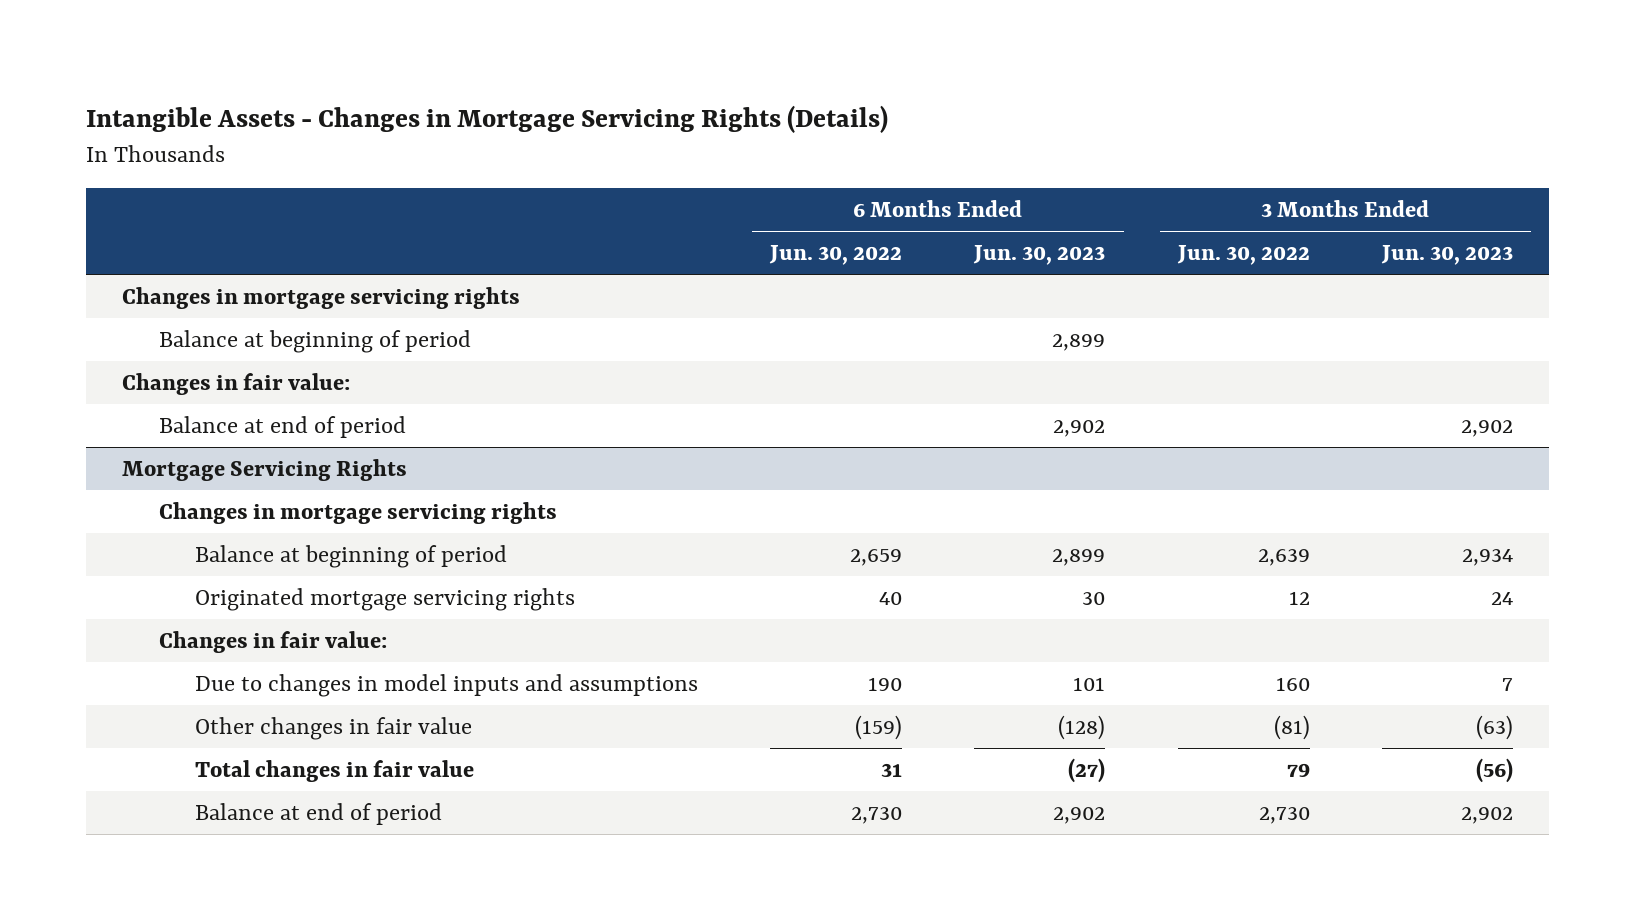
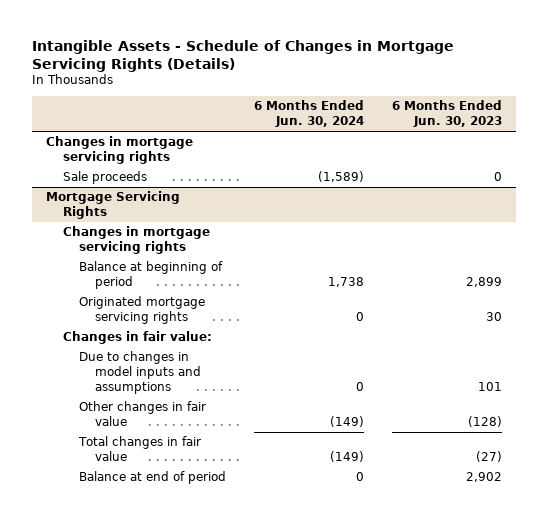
- Intangible Assets - Changes in Mortgage Servicing Rights (Details)
+ Intangible Assets - Schedule of Changes in Mortgage Servicing Rights (Details)
- | 6 Months Ended Jun. 30, 2022 | 6 Months Ended Jun. 30, 2023 | 3 Months Ended Jun. 30, 2022 | 3 Months Ended Jun. 30, 2023
+ | 6 Months Ended Jun. 30, 2024 | 6 Months Ended Jun. 30, 2023
- Balance at beginning of period | | 2,899 | |
- Changes in fair value:
- Balance at end of period | | 2,902 | | 2,902
+ Sale proceeds | (1,589) | 0

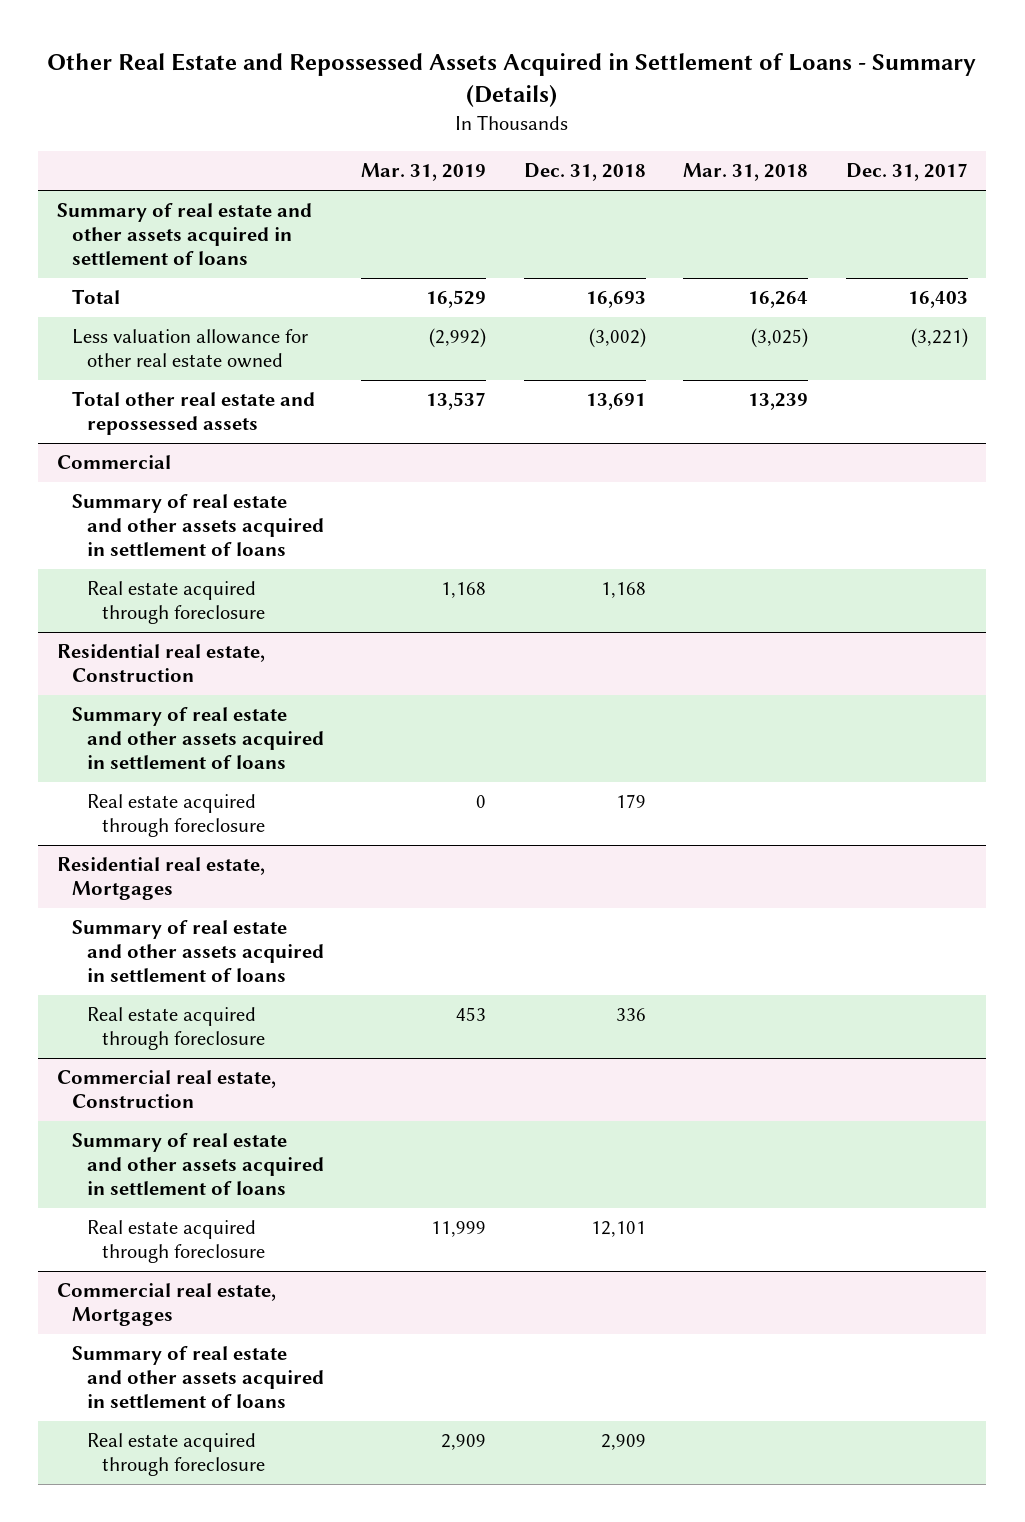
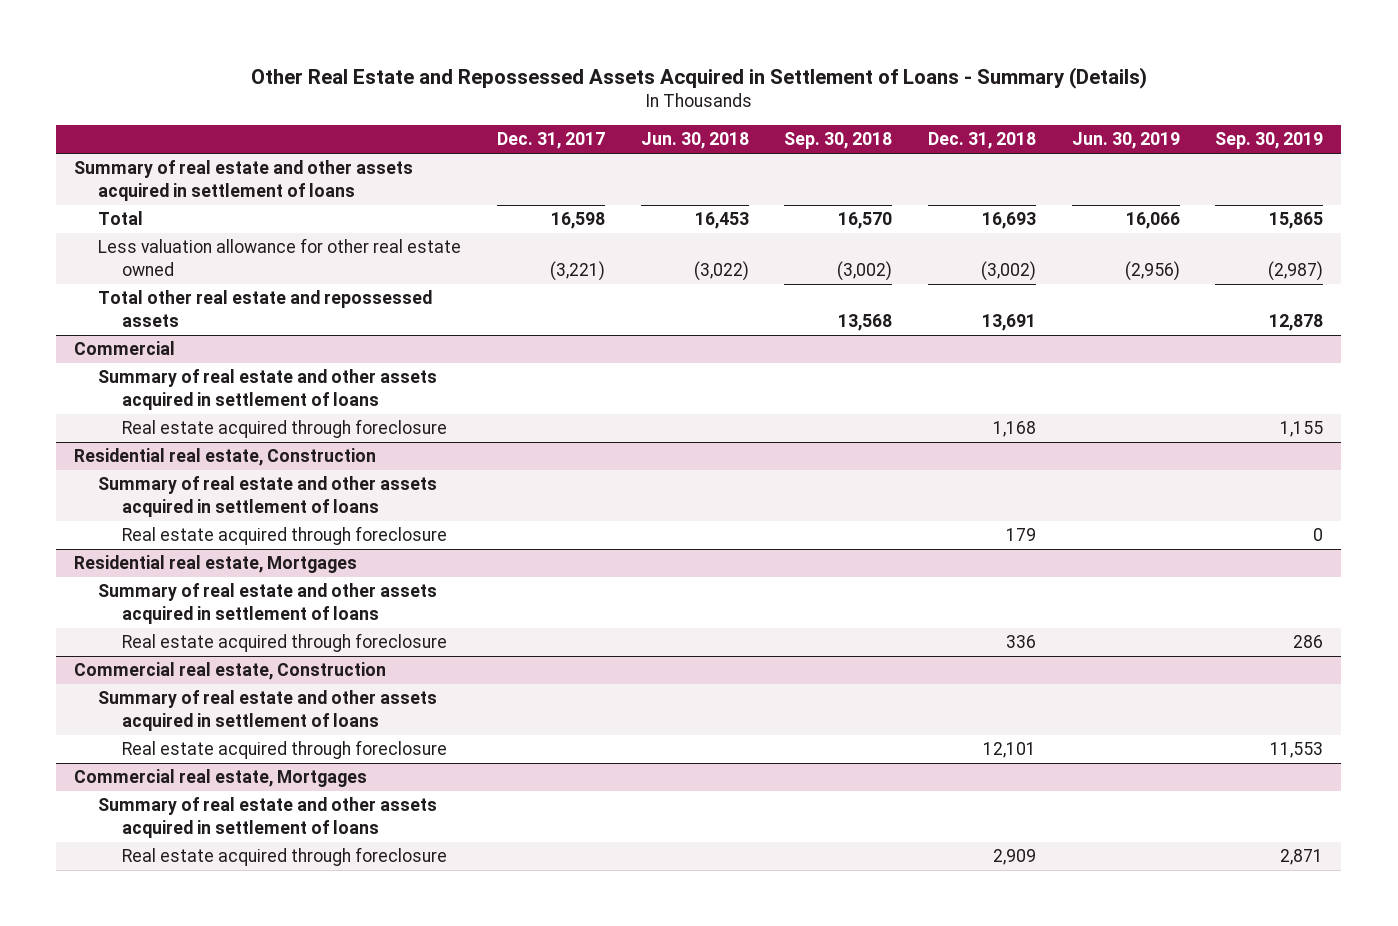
- | Mar. 31, 2019 | Dec. 31, 2018 | Mar. 31, 2018 | Dec. 31, 2017
+ | Dec. 31, 2017 | Jun. 30, 2018 | Sep. 30, 2018 | Dec. 31, 2018 | Jun. 30, 2019 | Sep. 30, 2019
- Total | 16,529 | 16,693 | 16,264 | 16,403
+ Total | 16,598 | 16,453 | 16,570 | 16,693 | 16,066 | 15,865

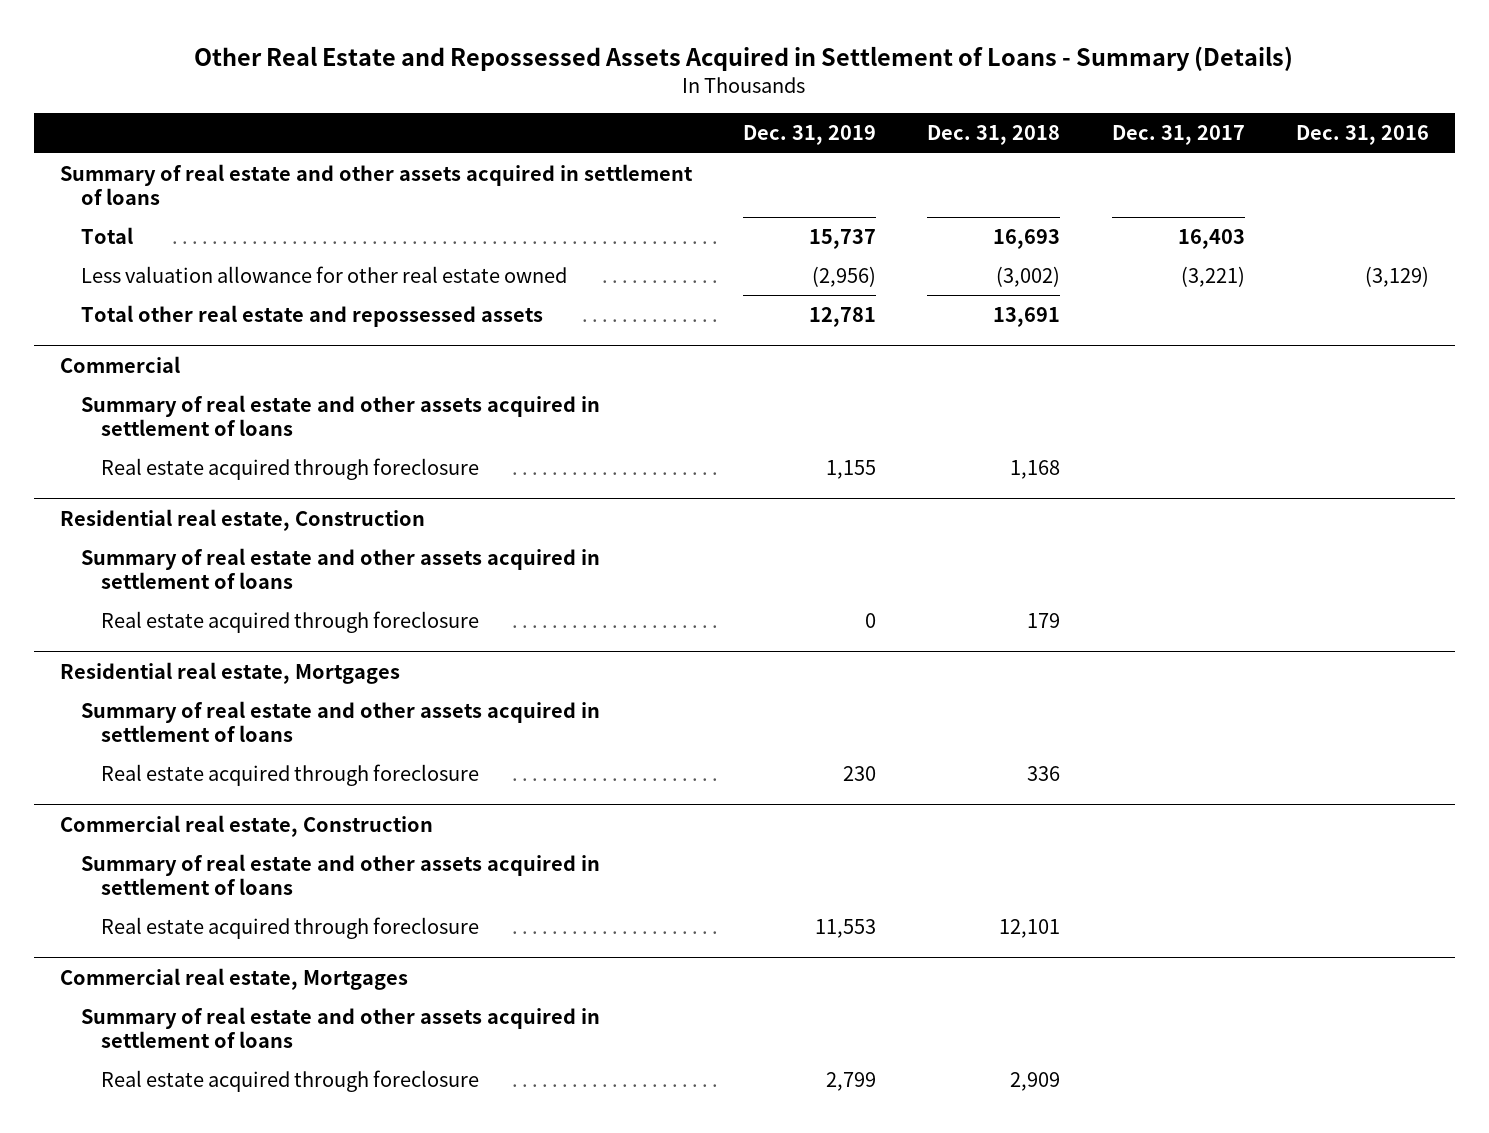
- | Dec. 31, 2017 | Jun. 30, 2018 | Sep. 30, 2018 | Dec. 31, 2018 | Jun. 30, 2019 | Sep. 30, 2019
+ | Dec. 31, 2019 | Dec. 31, 2018 | Dec. 31, 2017 | Dec. 31, 2016
- Total | 16,598 | 16,453 | 16,570 | 16,693 | 16,066 | 15,865
+ Total | 15,737 | 16,693 | 16,403 |

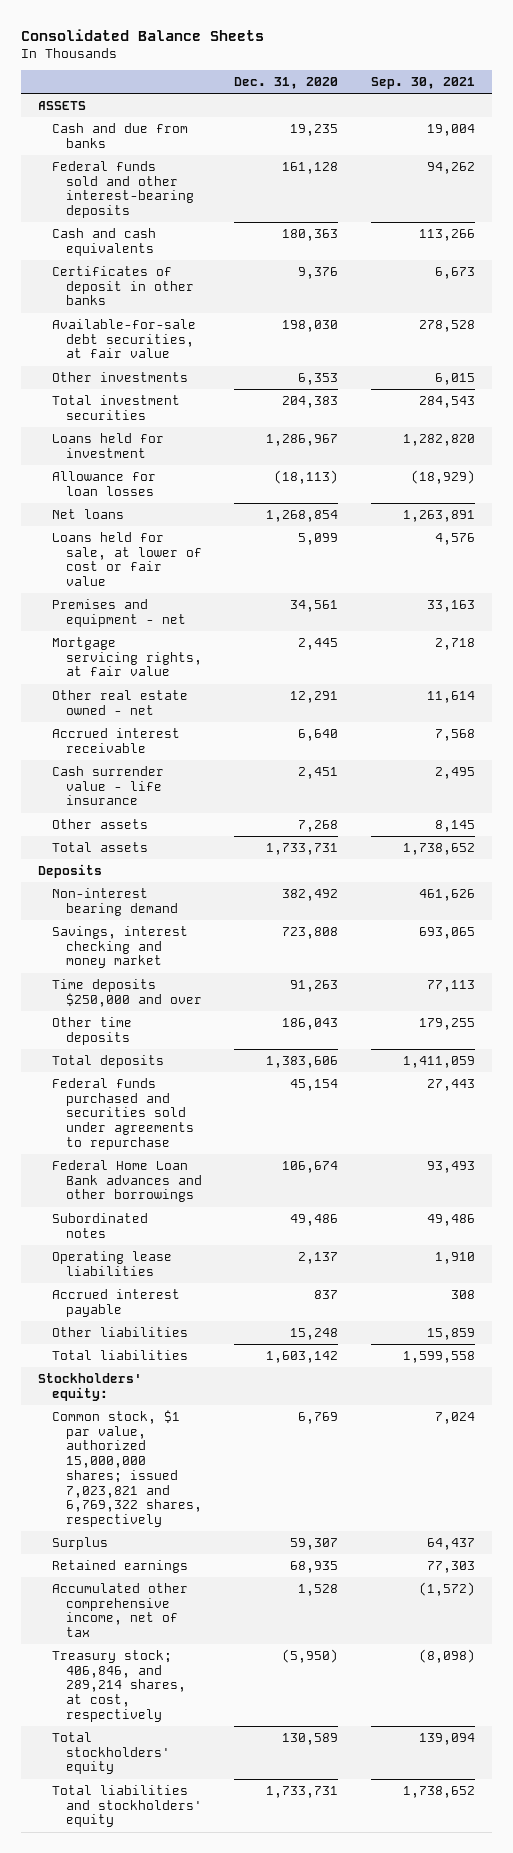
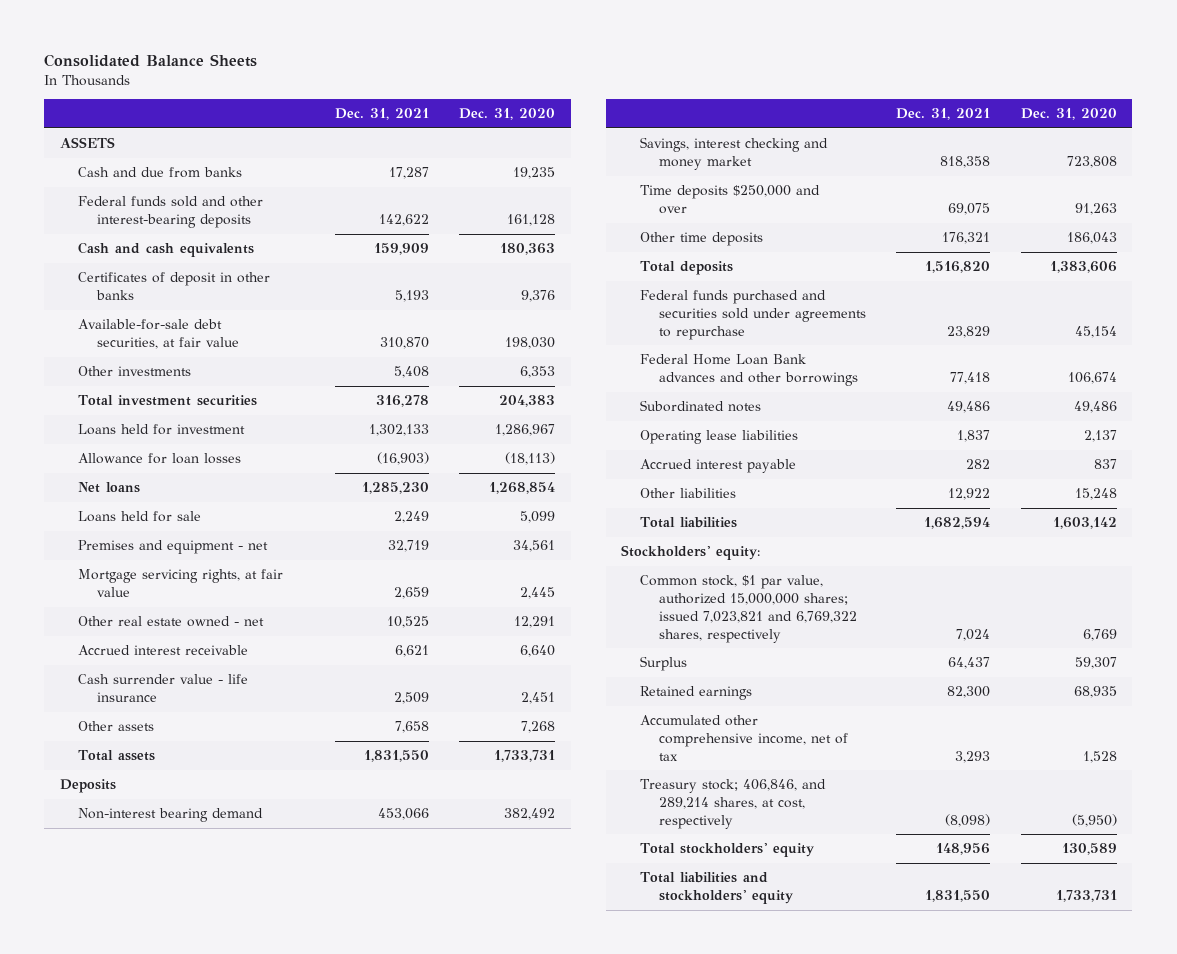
- | Dec. 31, 2020 | Sep. 30, 2021
+ | Dec. 31, 2021 | Dec. 31, 2020
- Loans held for sale, at lower of cost or fair value | 5,099 | 4,576
+ Loans held for sale | 2,249 | 5,099

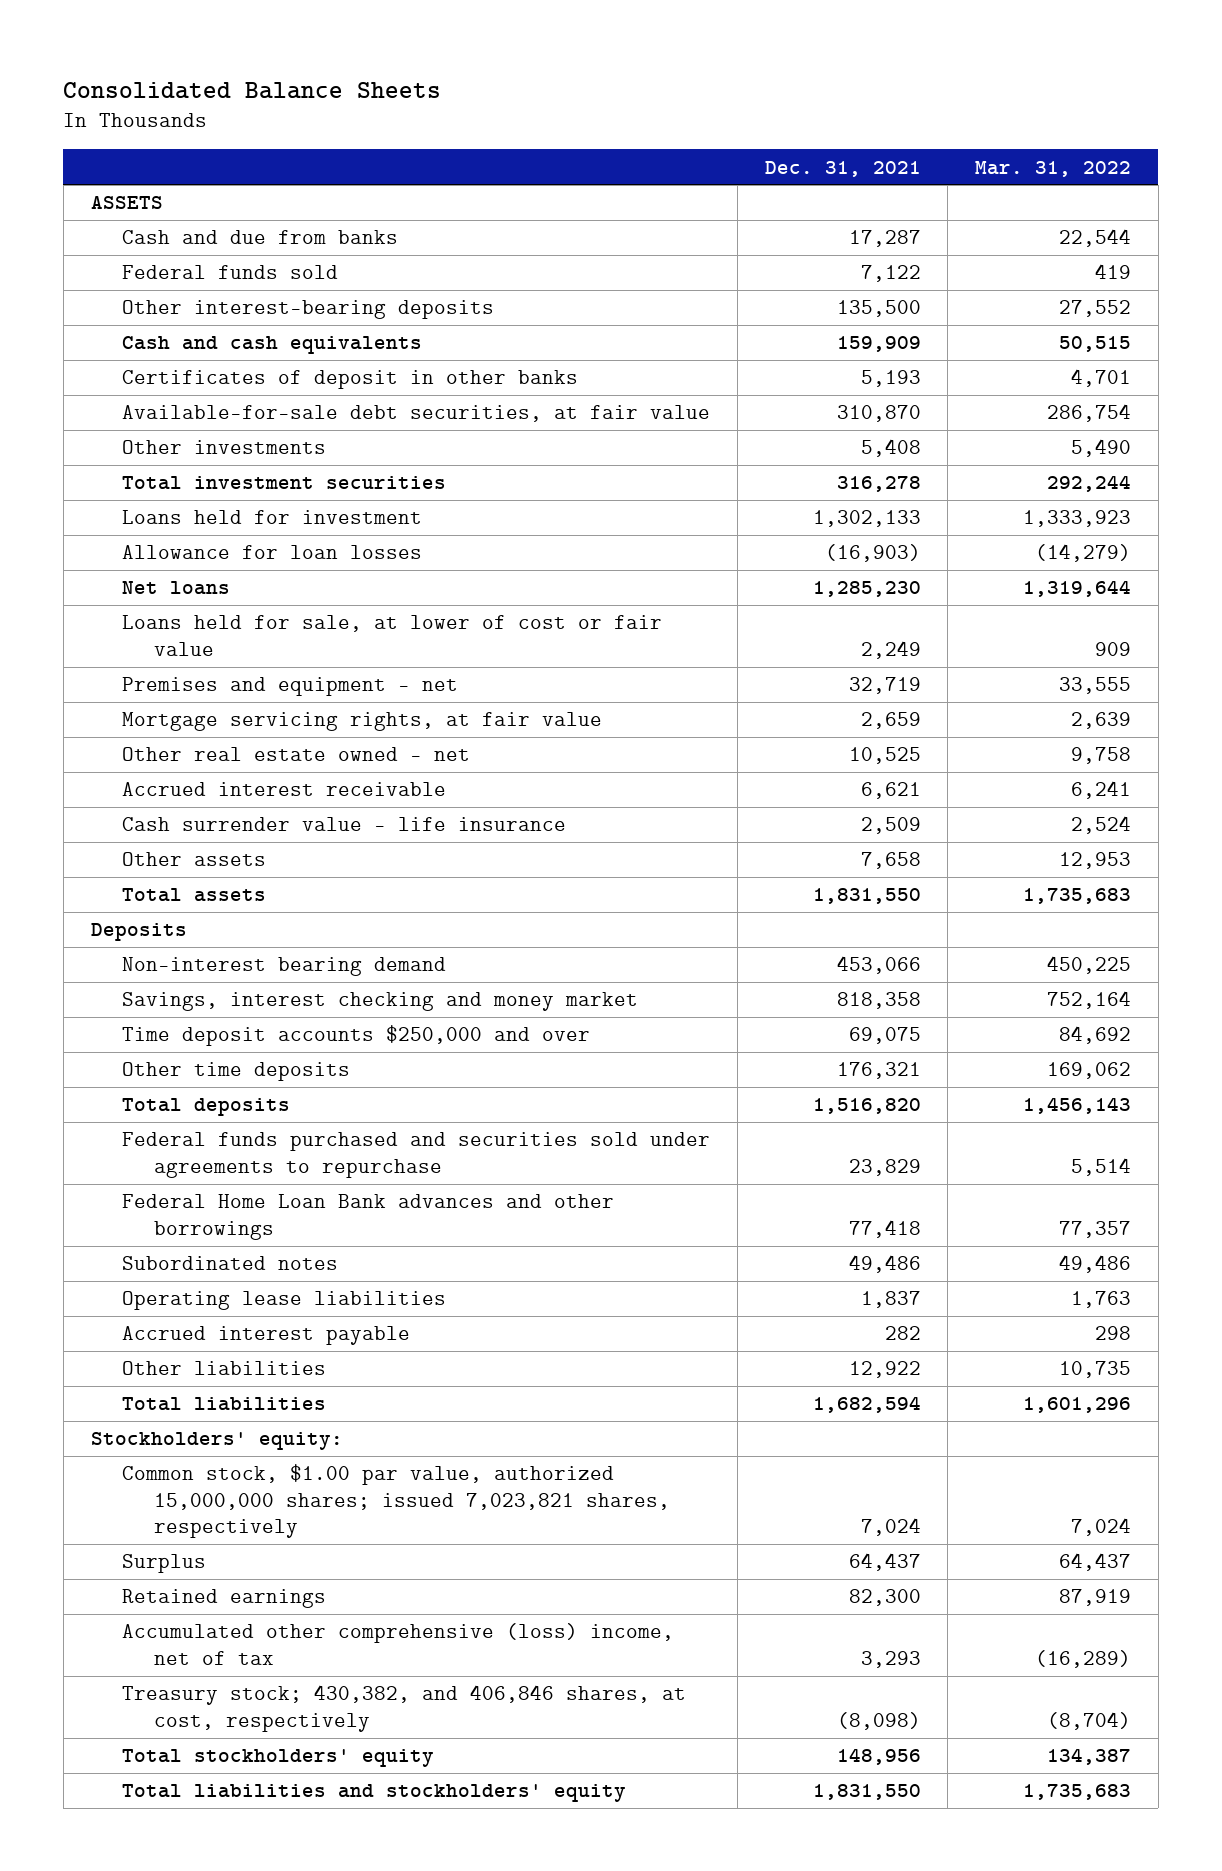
- | Dec. 31, 2021 | Dec. 31, 2020
+ | Dec. 31, 2021 | Mar. 31, 2022
- Federal funds sold and other interest-bearing deposits | 142,622 | 161,128
+ Federal funds sold | 7,122 | 419
+ Other interest-bearing deposits | 135,500 | 27,552
- Loans held for sale | 2,249 | 5,099
+ Loans held for sale, at lower of cost or fair value | 2,249 | 909
- Time deposits $250,000 and over | 69,075 | 91,263
+ Time deposit accounts $250,000 and over | 69,075 | 84,692
- Common stock, $1 par value, authorized 15,000,000 shares; issued 7,023,821 and 6,769,322 shares, respectively | 7,024 | 6,769
+ Common stock, $1.00 par value, authorized 15,000,000 shares; issued 7,023,821 shares, respectively | 7,024 | 7,024
- Accumulated other comprehensive income, net of tax | 3,293 | 1,528
- Treasury stock; 406,846, and 289,214 shares, at cost, respectively | (8,098) | (5,950)
+ Accumulated other comprehensive (loss) income, net of tax | 3,293 | (16,289)
+ Treasury stock; 430,382, and 406,846 shares, at cost, respectively | (8,098) | (8,704)

